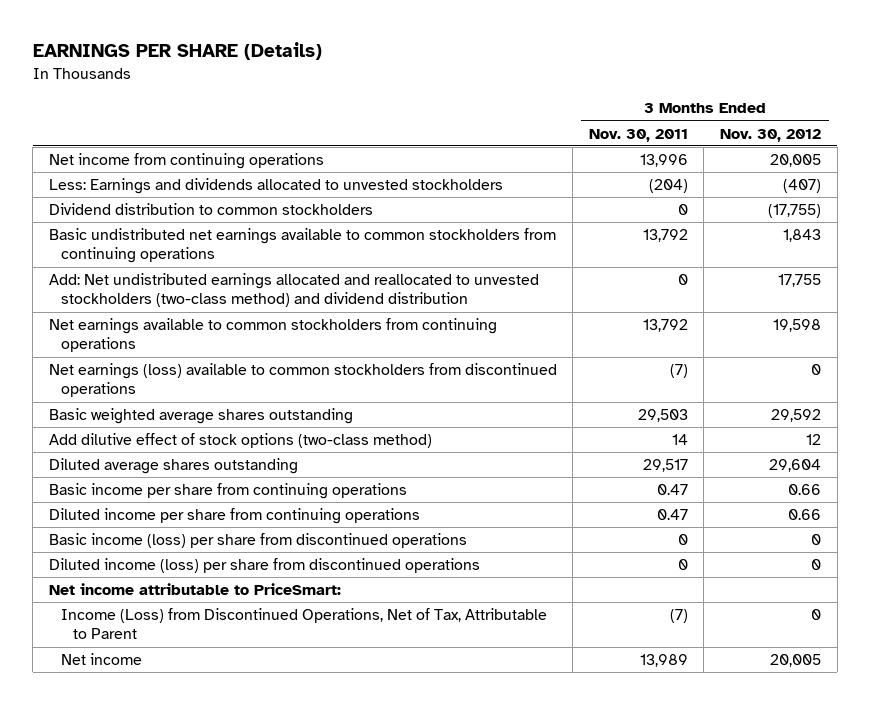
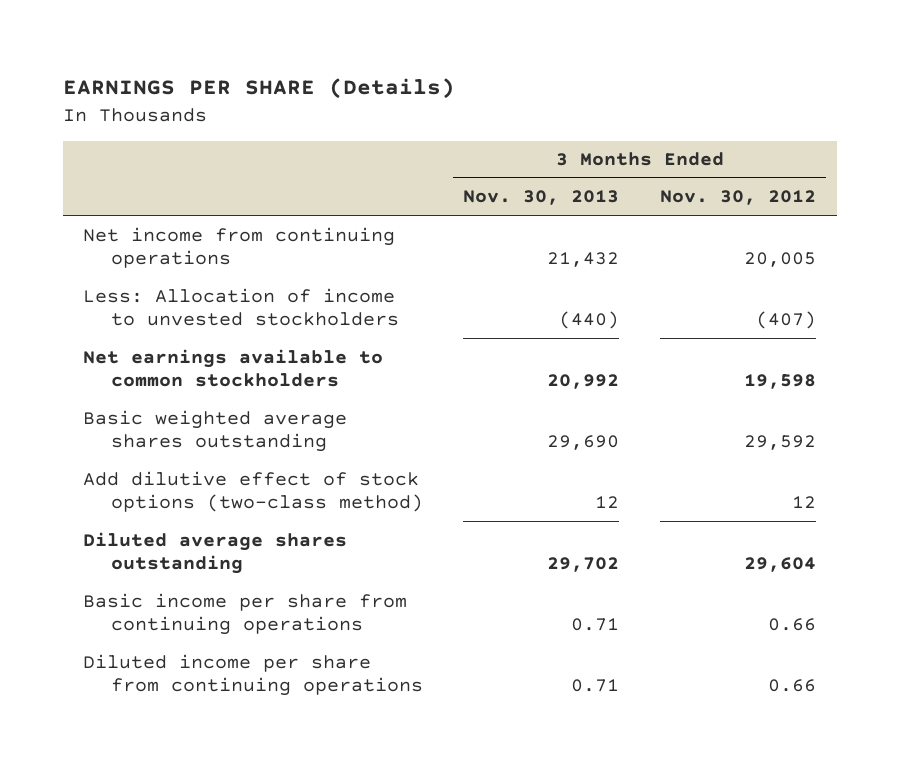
- | 3 Months Ended Nov. 30, 2011 | 3 Months Ended Nov. 30, 2012
+ | 3 Months Ended Nov. 30, 2013 | 3 Months Ended Nov. 30, 2012
- Less: Earnings and dividends allocated to unvested stockholders | (204) | (407)
- Dividend distribution to common stockholders | 0 | (17,755)
- Basic undistributed net earnings available to common stockholders from continuing operations | 13,792 | 1,843
- Add: Net undistributed earnings allocated and reallocated to unvested stockholders (two-class method) and dividend distribution | 0 | 17,755
- Net earnings available to common stockholders from continuing operations | 13,792 | 19,598
- Net earnings (loss) available to common stockholders from discontinued operations | (7) | 0
+ Less: Allocation of income to unvested stockholders | (440) | (407)
+ Net earnings available to common stockholders | 20,992 | 19,598
- Basic income (loss) per share from discontinued operations | 0 | 0
- Diluted income (loss) per share from discontinued operations | 0 | 0
- Net income attributable to PriceSmart:
- Income (Loss) from Discontinued Operations, Net of Tax, Attributable to Parent | (7) | 0
- Net income | 13,989 | 20,005

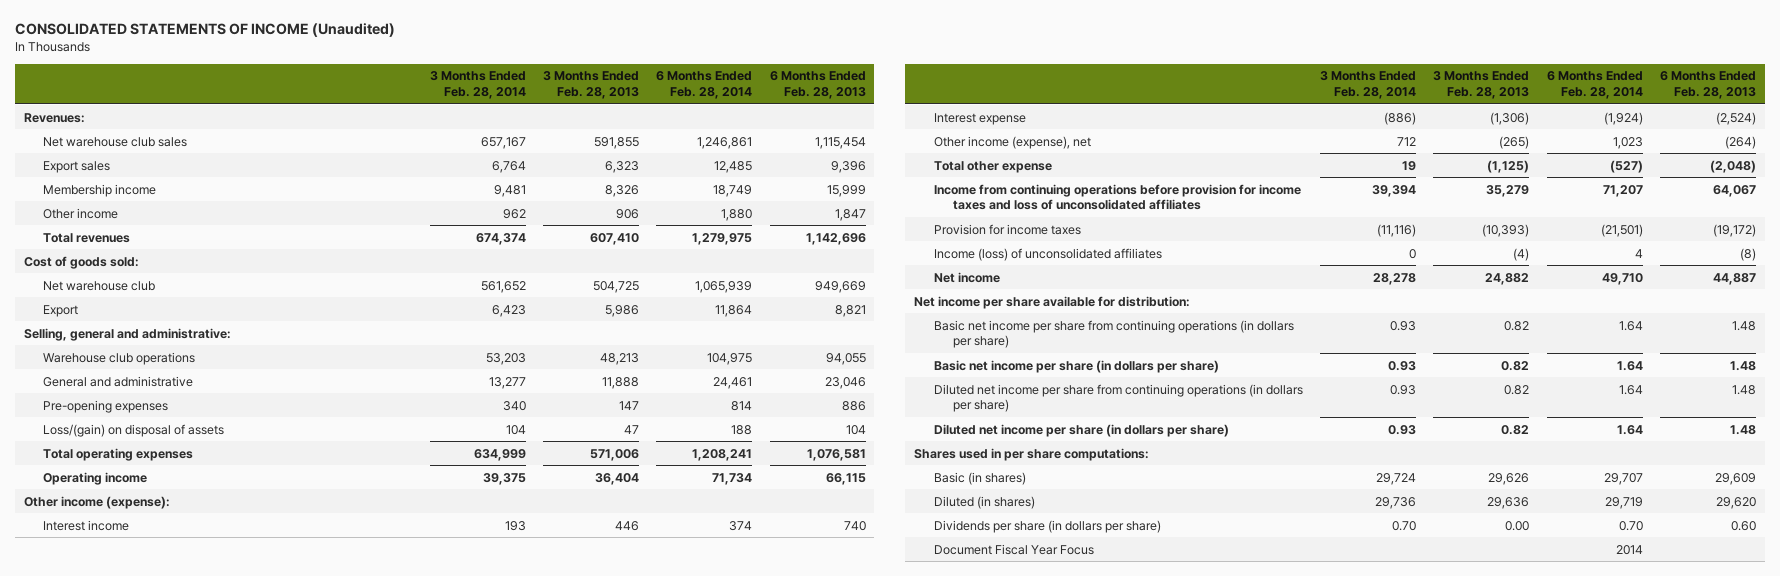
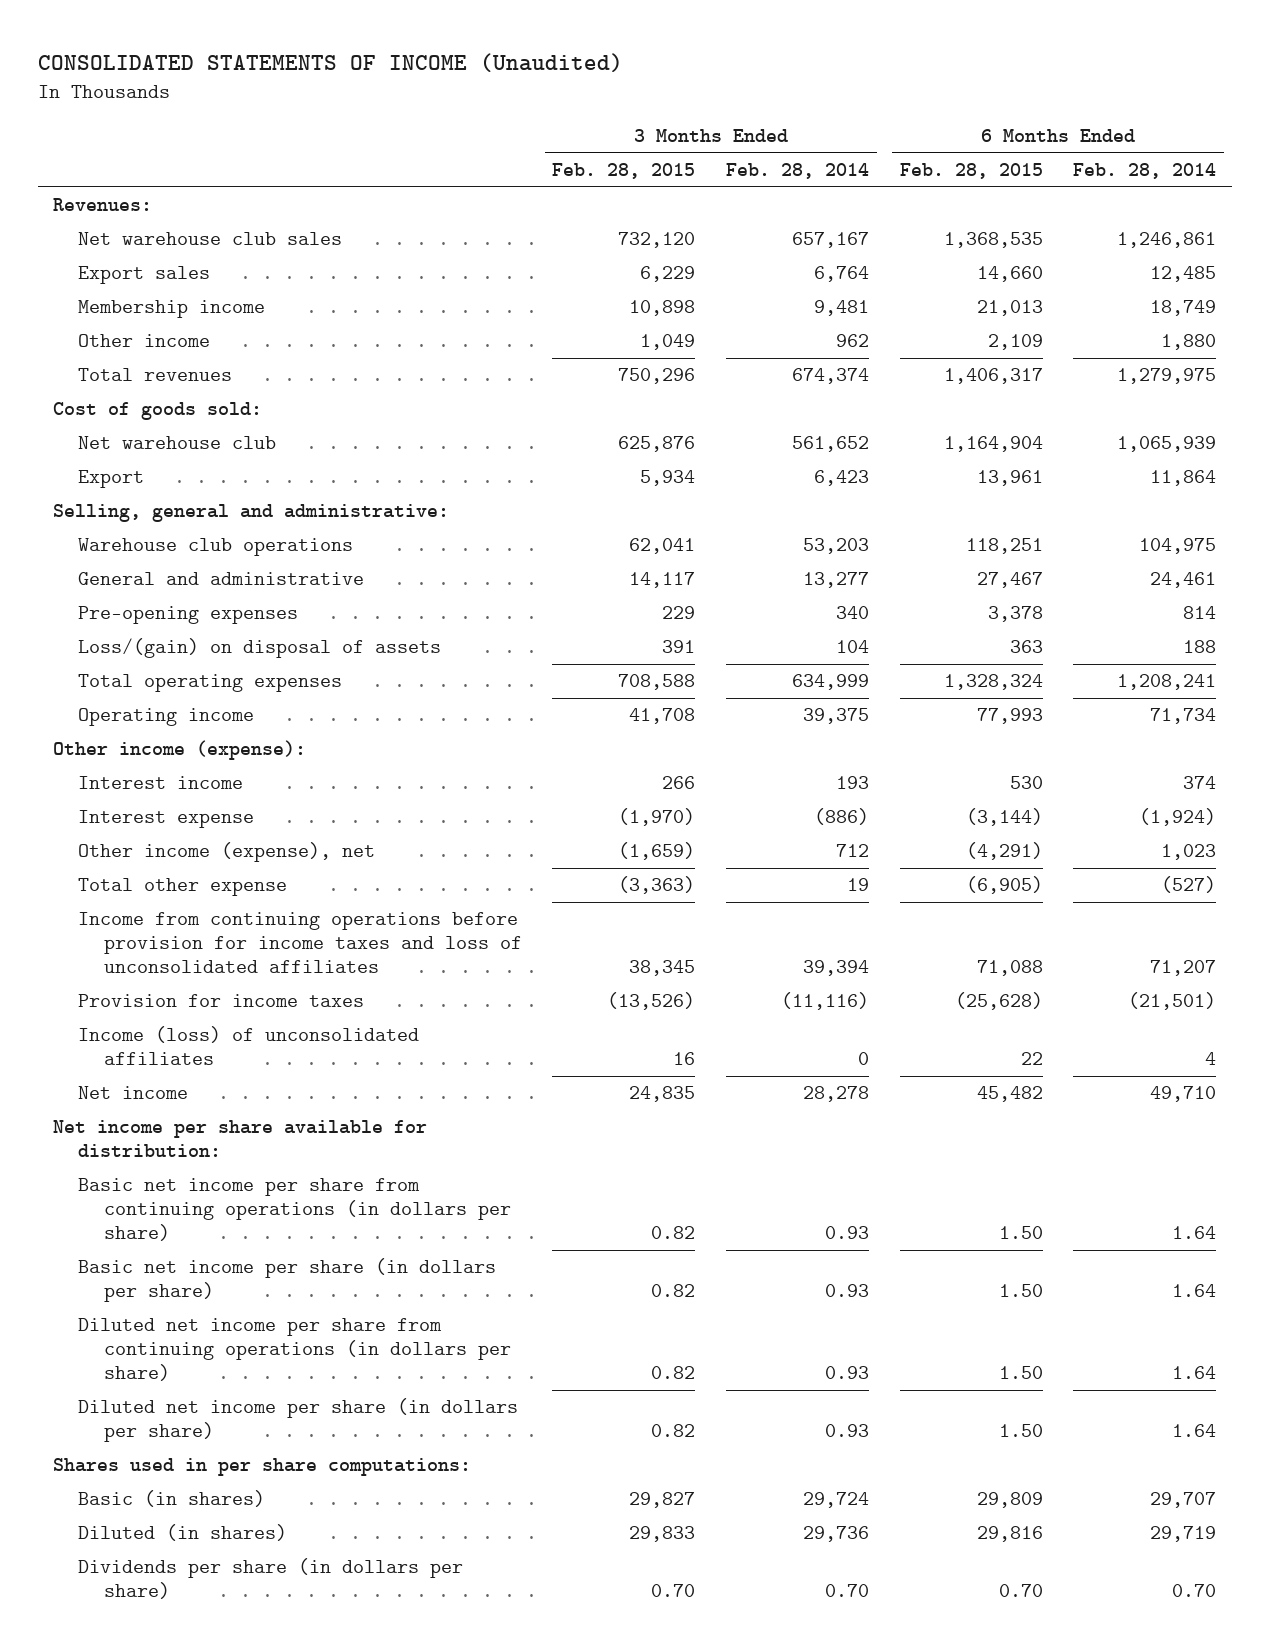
- | 3 Months Ended Feb. 28, 2014 | 3 Months Ended Feb. 28, 2013 | 6 Months Ended Feb. 28, 2014 | 6 Months Ended Feb. 28, 2013
+ | 3 Months Ended Feb. 28, 2015 | 3 Months Ended Feb. 28, 2014 | 6 Months Ended Feb. 28, 2015 | 6 Months Ended Feb. 28, 2014
- Document Fiscal Year Focus | | | 2014 |

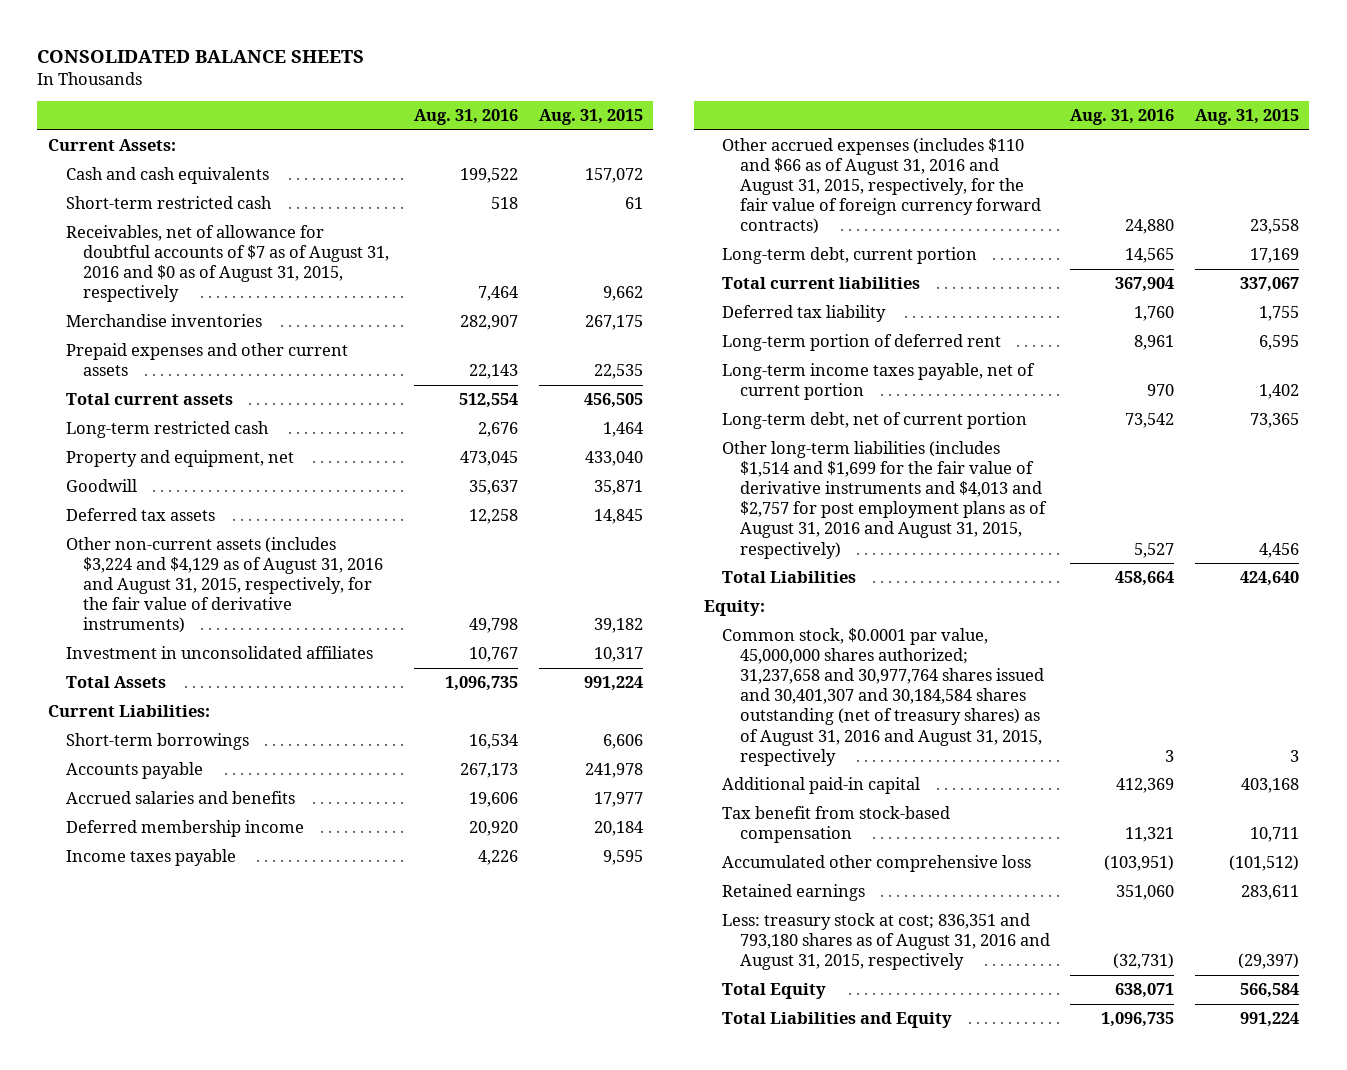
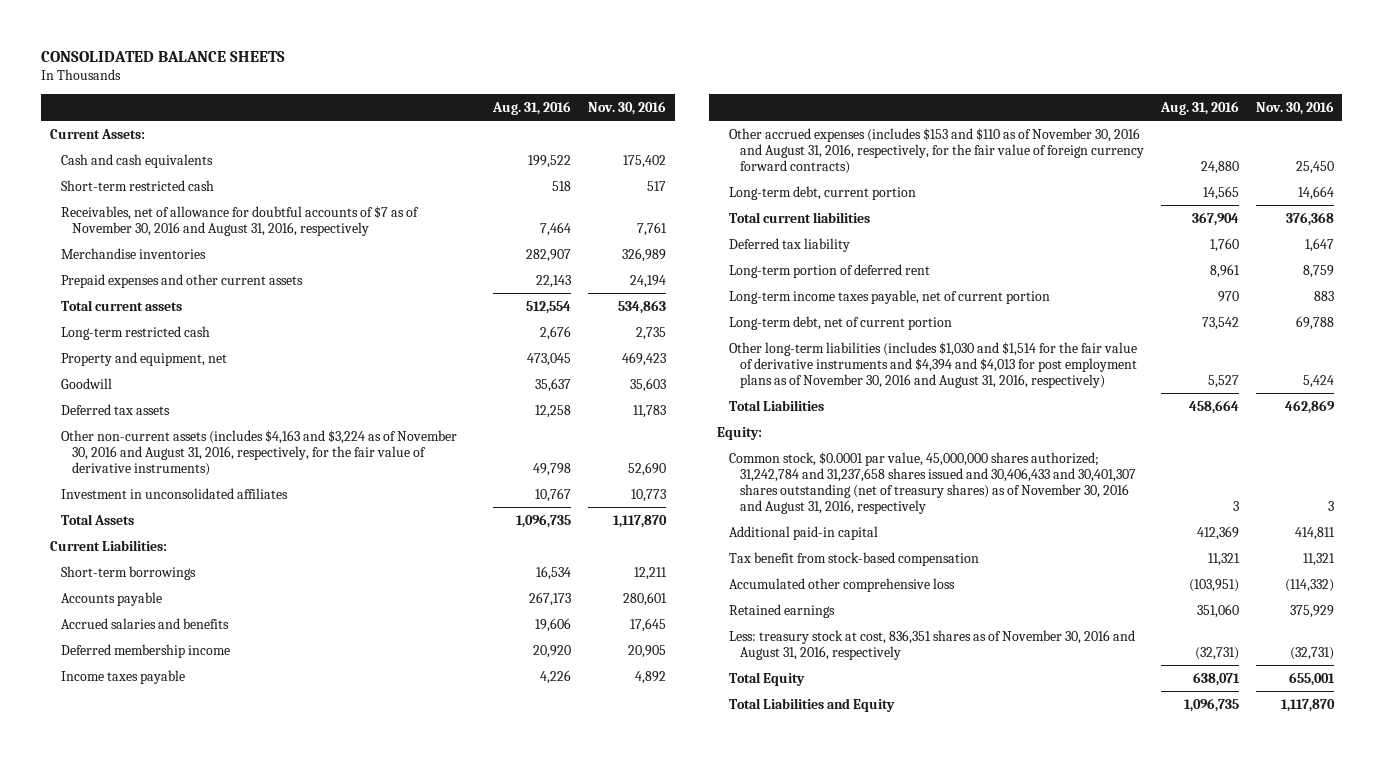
- | Aug. 31, 2016 | Aug. 31, 2015
+ | Aug. 31, 2016 | Nov. 30, 2016
- Receivables, net of allowance for doubtful accounts of $7 as of August 31, 2016 and $0 as of August 31, 2015, respectively | 7,464 | 9,662
+ Receivables, net of allowance for doubtful accounts of $7 as of November 30, 2016 and August 31, 2016, respectively | 7,464 | 7,761
- Other non-current assets (includes $3,224 and $4,129 as of August 31, 2016 and August 31, 2015, respectively, for the fair value of derivative instruments) | 49,798 | 39,182
+ Other non-current assets (includes $4,163 and $3,224 as of November 30, 2016 and August 31, 2016, respectively, for the fair value of derivative instruments) | 49,798 | 52,690
- Other accrued expenses (includes $110 and $66 as of August 31, 2016 and August 31, 2015, respectively, for the fair value of foreign currency forward contracts) | 24,880 | 23,558
+ Other accrued expenses (includes $153 and $110 as of November 30, 2016 and August 31, 2016, respectively, for the fair value of foreign currency forward contracts) | 24,880 | 25,450
- Other long-term liabilities (includes $1,514 and $1,699 for the fair value of derivative instruments and $4,013 and $2,757 for post employment plans as of August 31, 2016 and August 31, 2015, respectively) | 5,527 | 4,456
+ Other long-term liabilities (includes $1,030 and $1,514 for the fair value of derivative instruments and $4,394 and $4,013 for post employment plans as of November 30, 2016 and August 31, 2016, respectively) | 5,527 | 5,424
- Common stock, $0.0001 par value, 45,000,000 shares authorized; 31,237,658 and 30,977,764 shares issued and 30,401,307 and 30,184,584 shares outstanding (net of treasury shares) as of August 31, 2016 and August 31, 2015, respectively | 3 | 3
+ Common stock, $0.0001 par value, 45,000,000 shares authorized; 31,242,784 and 31,237,658 shares issued and 30,406,433 and 30,401,307 shares outstanding (net of treasury shares) as of November 30, 2016 and August 31, 2016, respectively | 3 | 3
- Less: treasury stock at cost; 836,351 and 793,180 shares as of August 31, 2016 and August 31, 2015, respectively | (32,731) | (29,397)
+ Less: treasury stock at cost, 836,351 shares as of November 30, 2016 and August 31, 2016, respectively | (32,731) | (32,731)

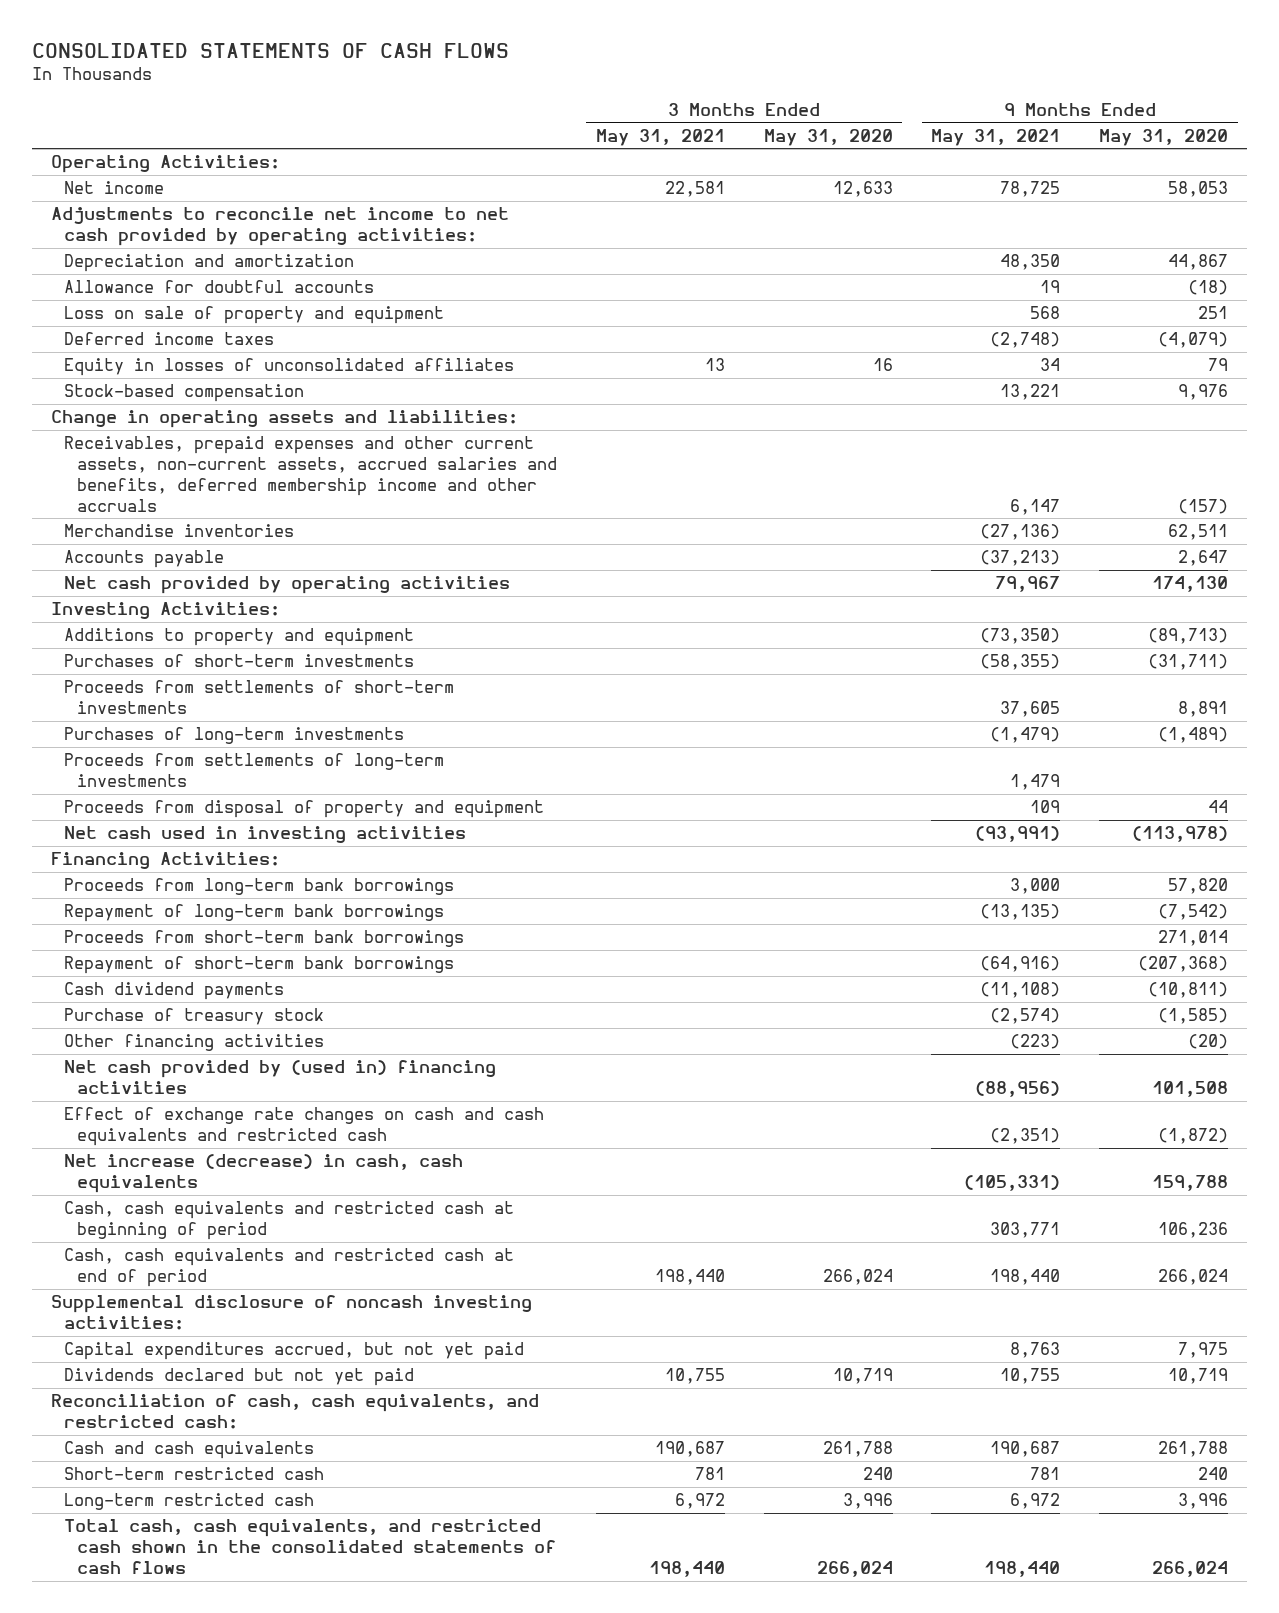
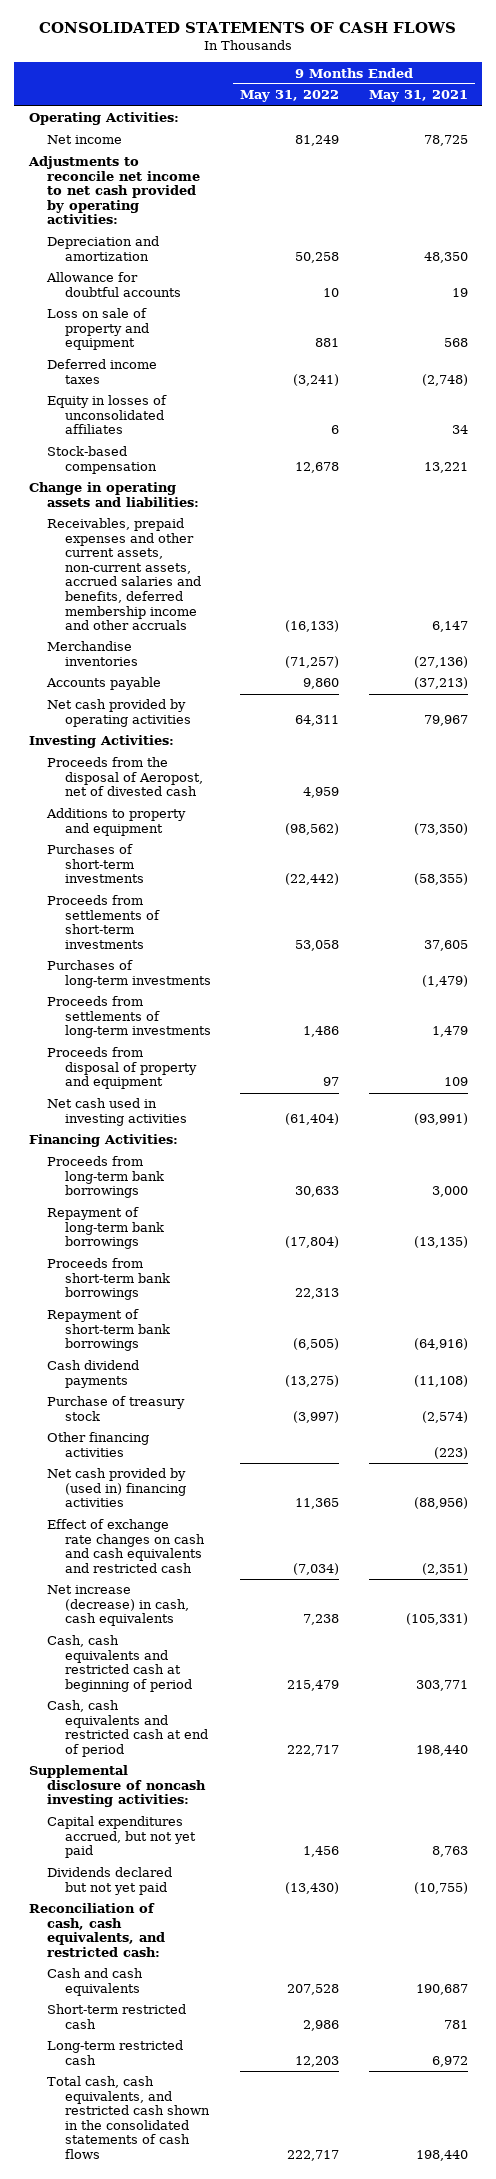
- | 3 Months Ended May 31, 2021 | 3 Months Ended May 31, 2020 | 9 Months Ended May 31, 2021 | 9 Months Ended May 31, 2020
+ | 9 Months Ended May 31, 2022 | 9 Months Ended May 31, 2021
+ Proceeds from the disposal of Aeropost, net of divested cash | 4,959 |
- Dividends declared but not yet paid | 10,755 | 10,719 | 10,755 | 10,719
+ Dividends declared but not yet paid | (13,430) | (10,755)

